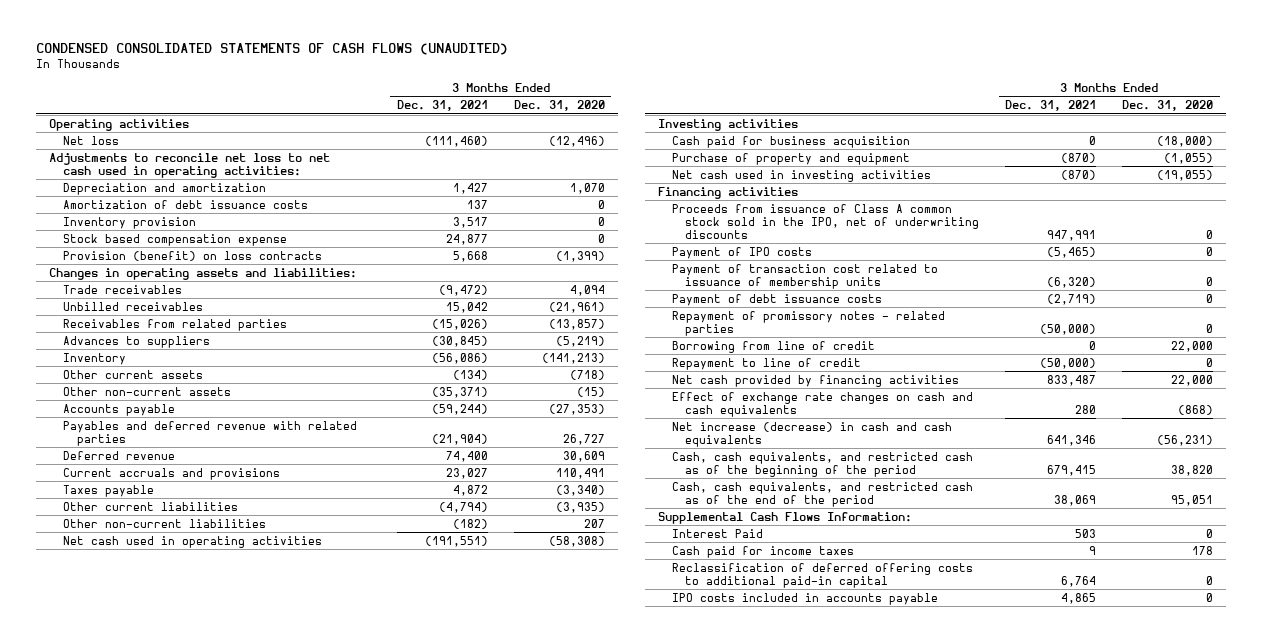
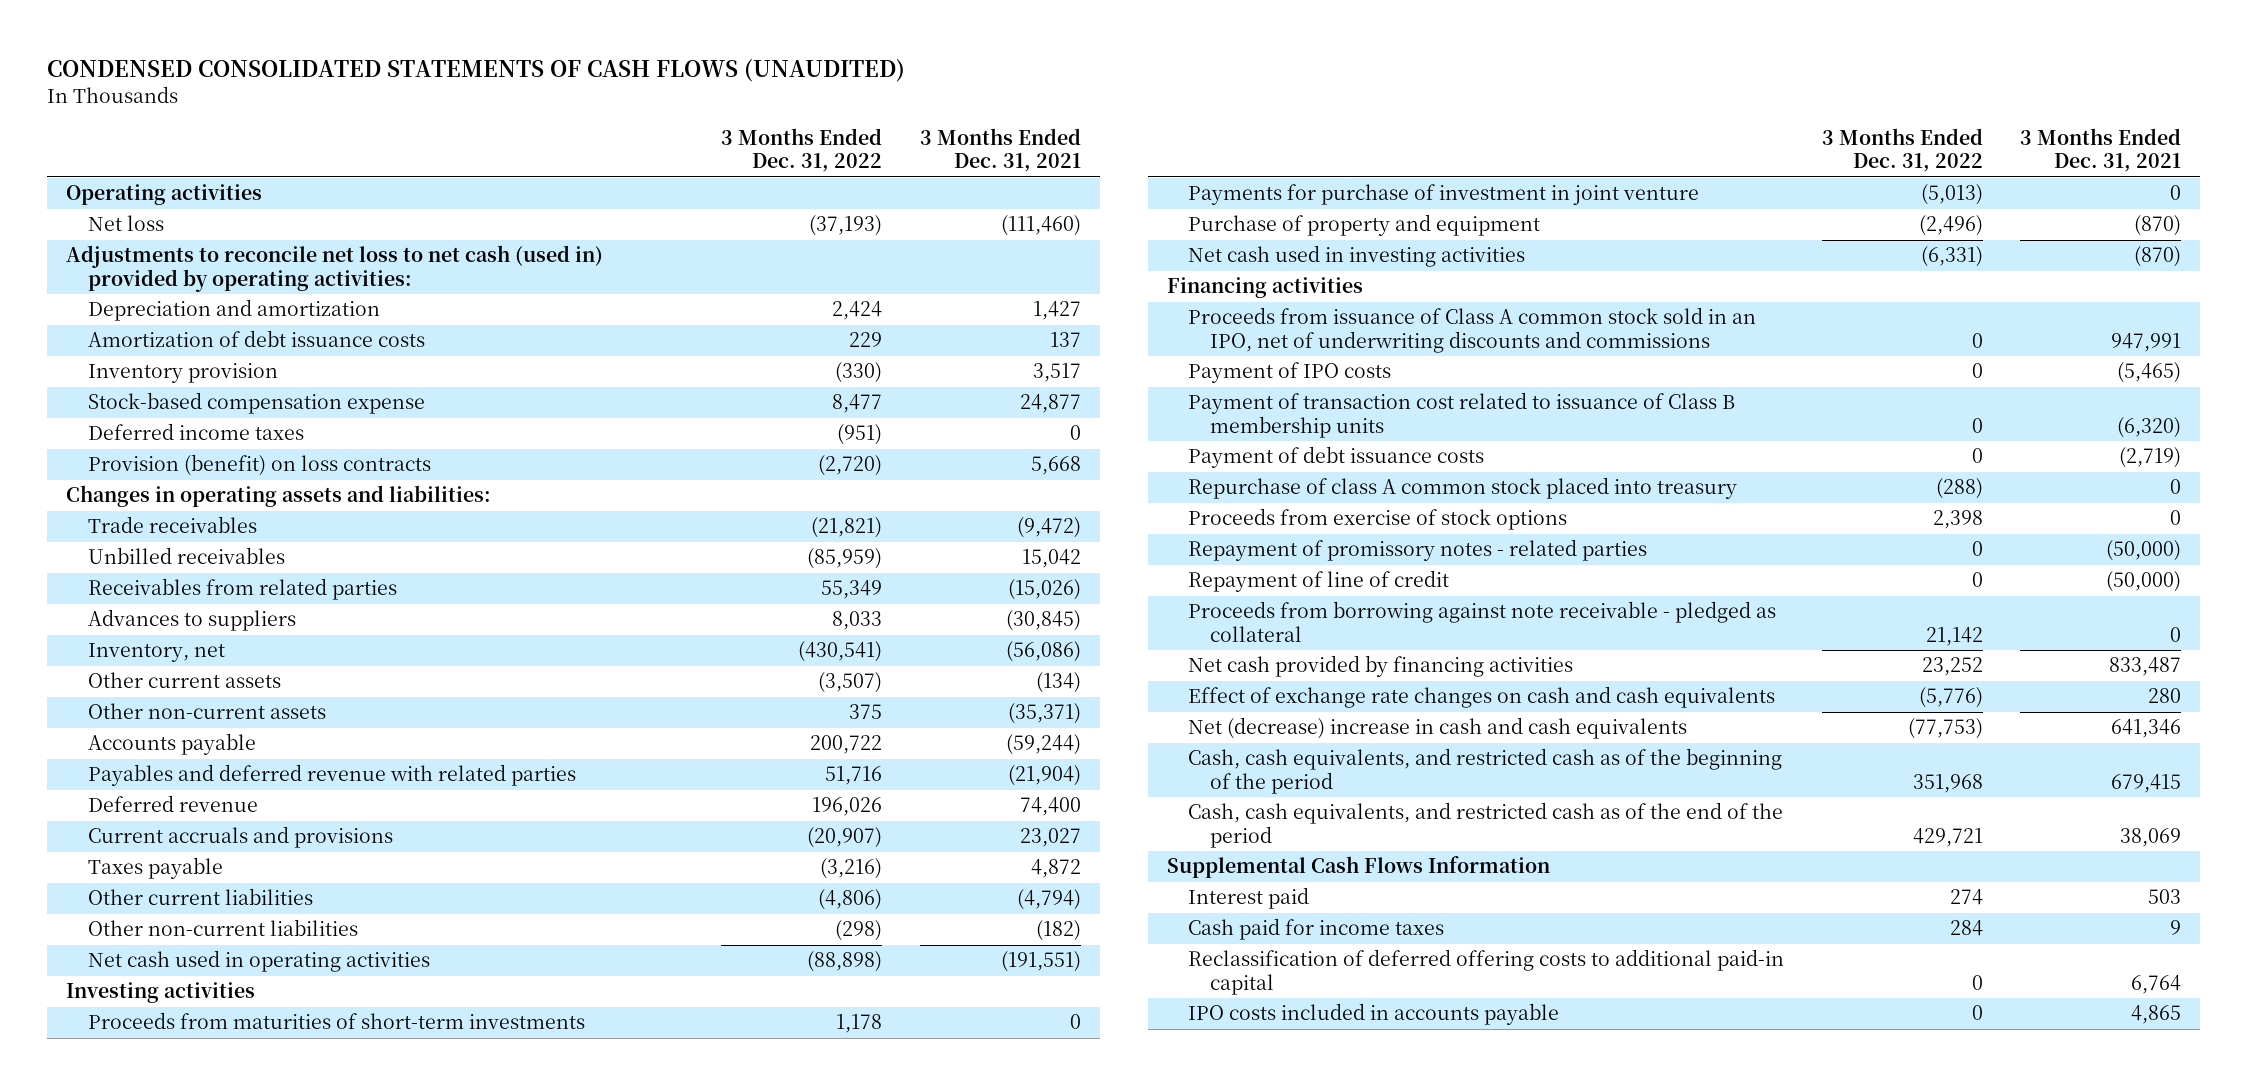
- | 3 Months Ended Dec. 31, 2021 | 3 Months Ended Dec. 31, 2020
+ | 3 Months Ended Dec. 31, 2022 | 3 Months Ended Dec. 31, 2021
- Adjustments to reconcile net loss to net cash used in operating activities:
+ Adjustments to reconcile net loss to net cash (used in) provided by operating activities:
- Stock based compensation expense | 24,877 | 0
+ Stock-based compensation expense | 8,477 | 24,877
+ Deferred income taxes | (951) | 0
- Inventory | (56,086) | (141,213)
+ Inventory, net | (430,541) | (56,086)
- Cash paid for business acquisition | 0 | (18,000)
+ Proceeds from maturities of short-term investments | 1,178 | 0
+ Payments for purchase of investment in joint venture | (5,013) | 0
- Proceeds from issuance of Class A common stock sold in the IPO, net of underwriting discounts | 947,991 | 0
+ Proceeds from issuance of Class A common stock sold in an IPO, net of underwriting discounts and commissions | 0 | 947,991
- Payment of transaction cost related to issuance of membership units | (6,320) | 0
+ Payment of transaction cost related to issuance of Class B membership units | 0 | (6,320)
+ Repurchase of class A common stock placed into treasury | (288) | 0
+ Proceeds from exercise of stock options | 2,398 | 0
- Borrowing from line of credit | 0 | 22,000
- Repayment to line of credit | (50,000) | 0
+ Repayment of line of credit | 0 | (50,000)
+ Proceeds from borrowing against note receivable - pledged as collateral | 21,142 | 0
- Net increase (decrease) in cash and cash equivalents | 641,346 | (56,231)
+ Net (decrease) increase in cash and cash equivalents | (77,753) | 641,346
- Supplemental Cash Flows Information:
- Interest Paid | 503 | 0
+ Supplemental Cash Flows Information
+ Interest paid | 274 | 503

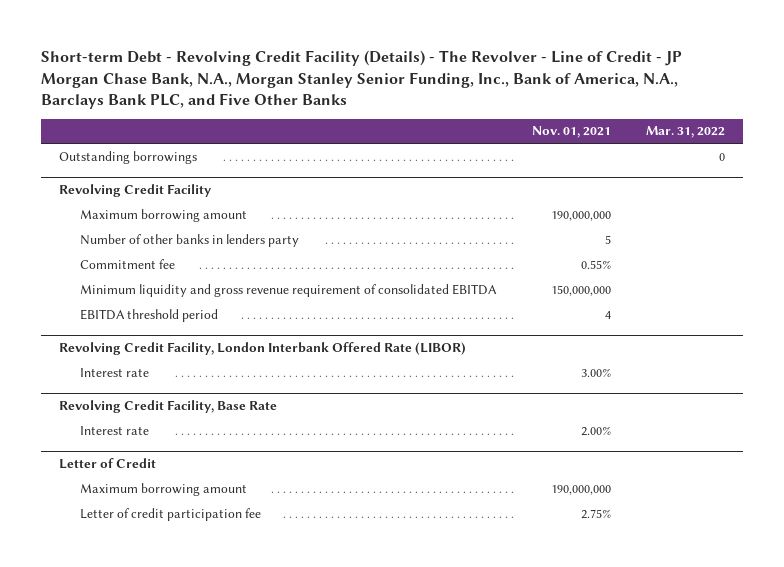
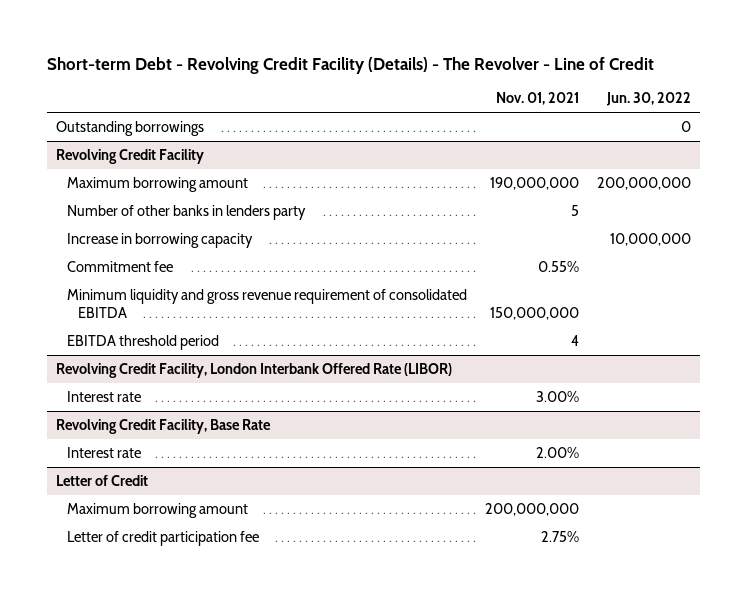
- Short-term Debt - Revolving Credit Facility (Details) - The Revolver - Line of Credit - JP Morgan Chase Bank, N.A., Morgan Stanley Senior Funding, Inc., Bank of America, N.A., Barclays Bank PLC, and Five Other Banks
+ Short-term Debt - Revolving Credit Facility (Details) - The Revolver - Line of Credit
- | Nov. 01, 2021 | Mar. 31, 2022
+ | Nov. 01, 2021 | Jun. 30, 2022
@ Revolving Credit Facility
+ Increase in borrowing capacity | | 10,000,000
@ Letter of Credit
- Maximum borrowing amount | 190,000,000 |
+ Maximum borrowing amount | 200,000,000 |

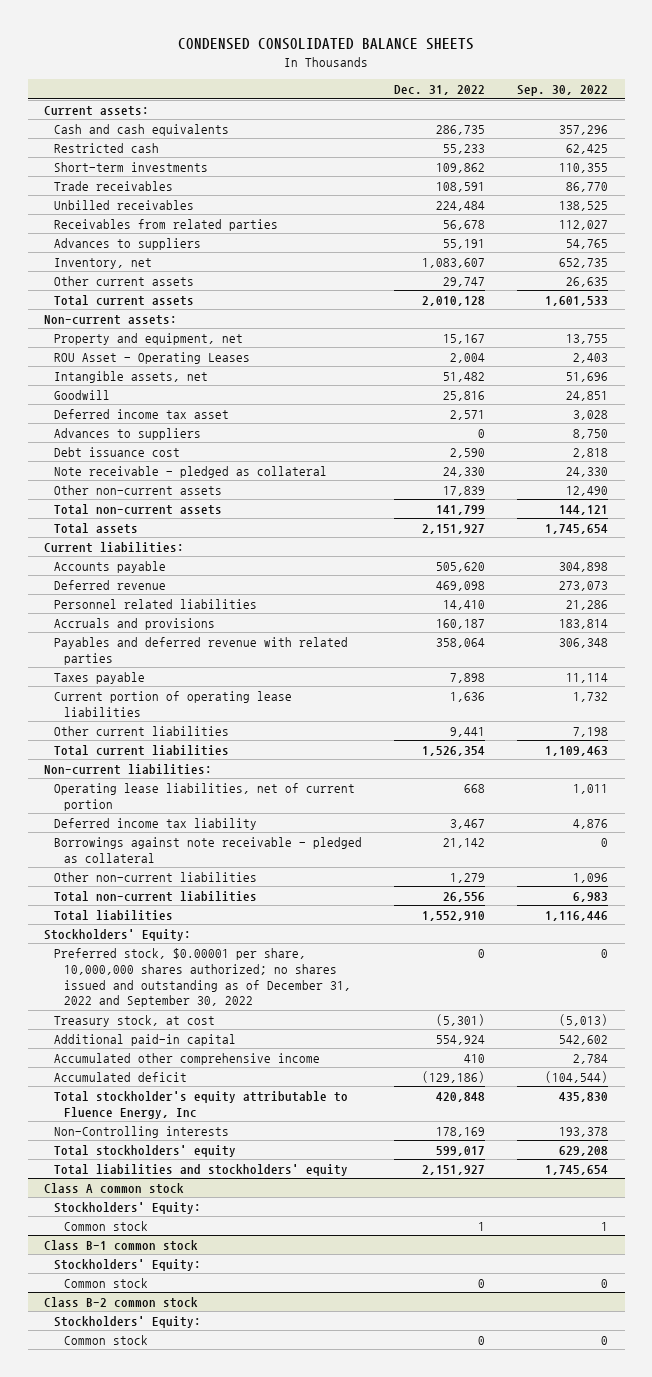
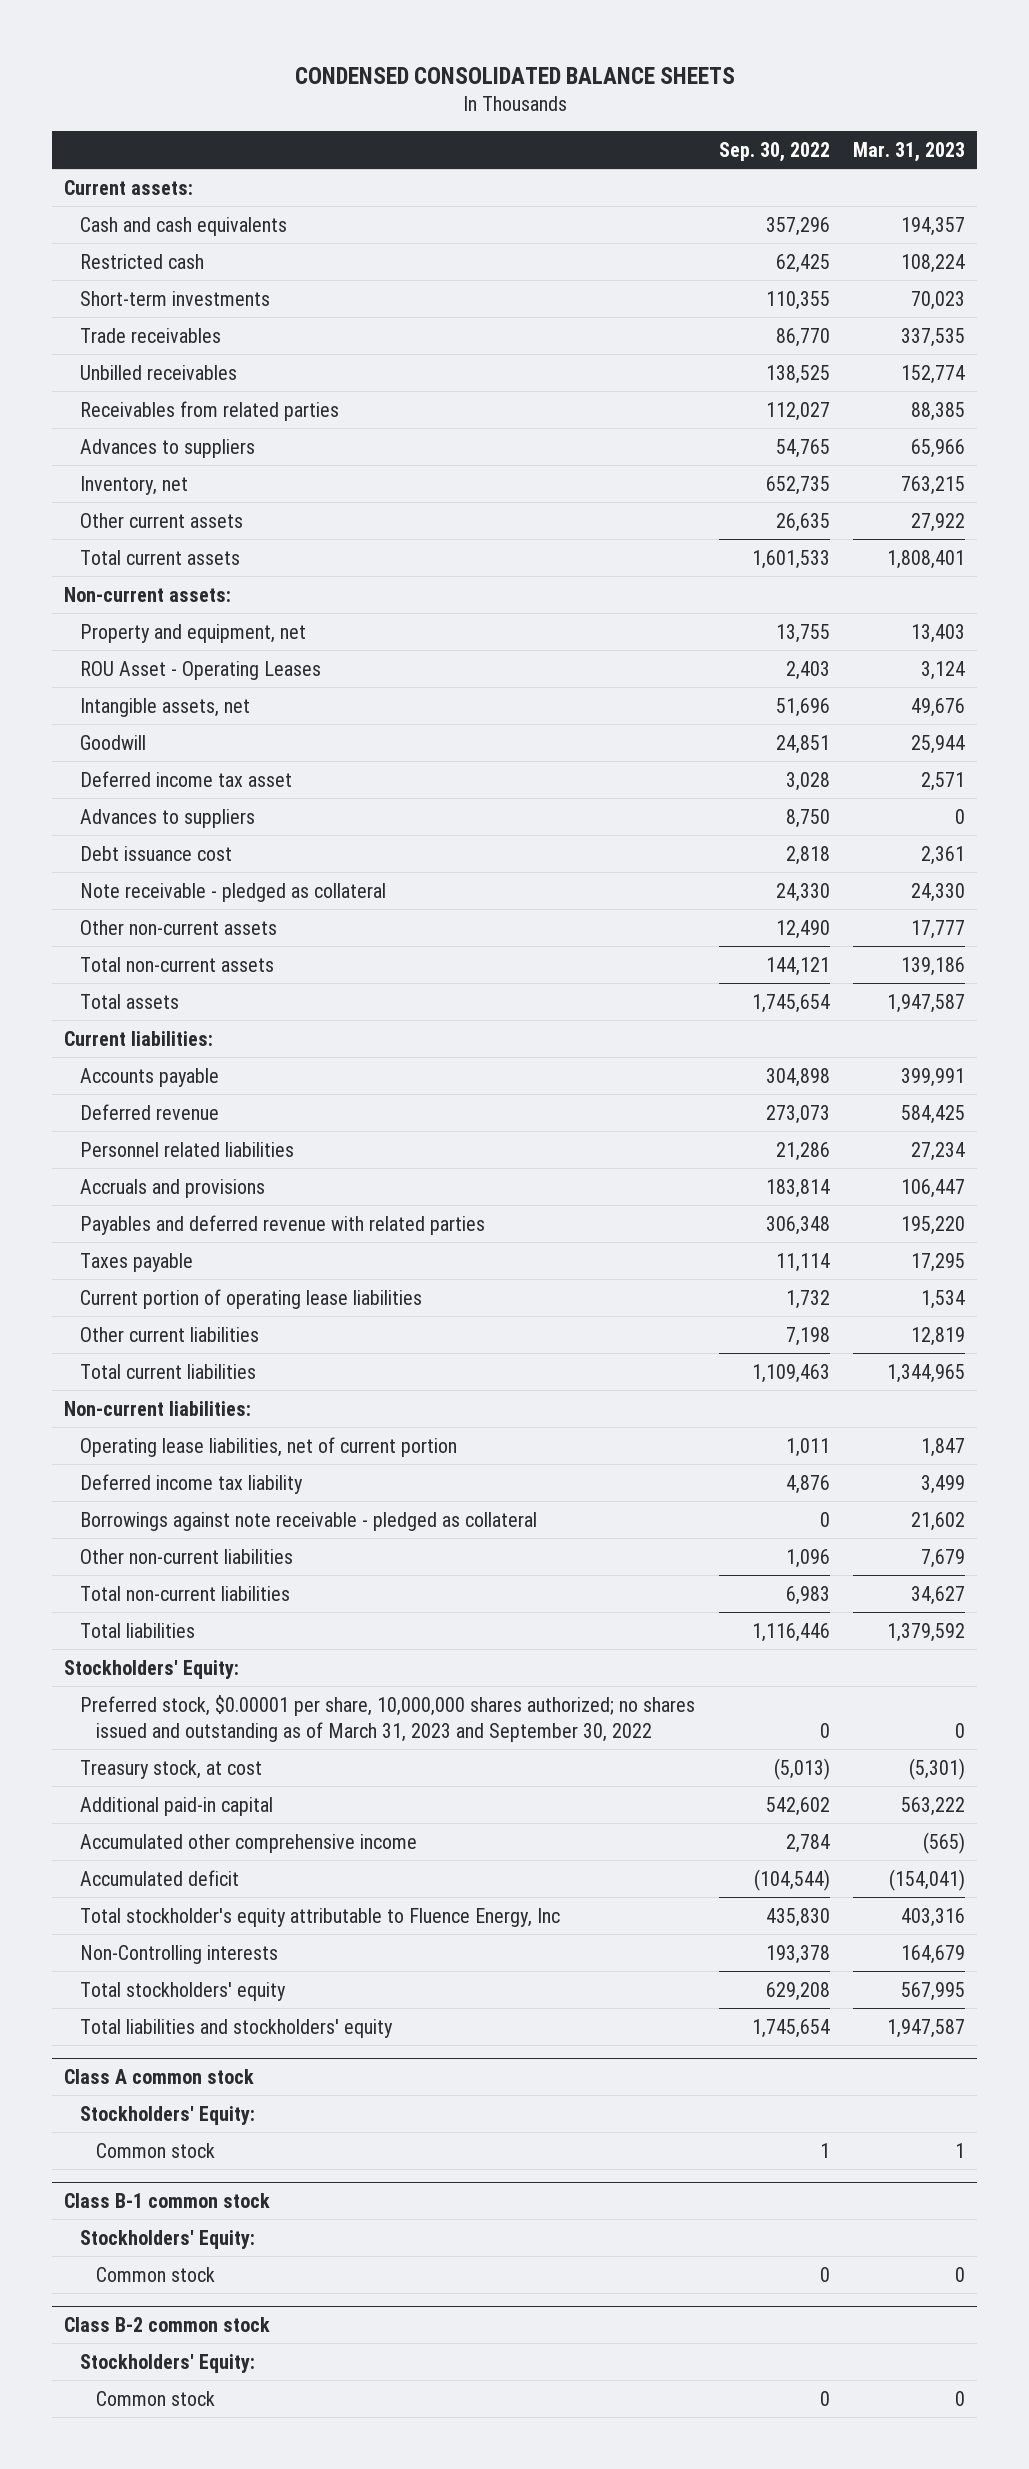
- | Dec. 31, 2022 | Sep. 30, 2022
+ | Sep. 30, 2022 | Mar. 31, 2023
- Preferred stock, $0.00001 per share, 10,000,000 shares authorized; no shares issued and outstanding as of December 31, 2022 and September 30, 2022 | 0 | 0
+ Preferred stock, $0.00001 per share, 10,000,000 shares authorized; no shares issued and outstanding as of March 31, 2023 and September 30, 2022 | 0 | 0

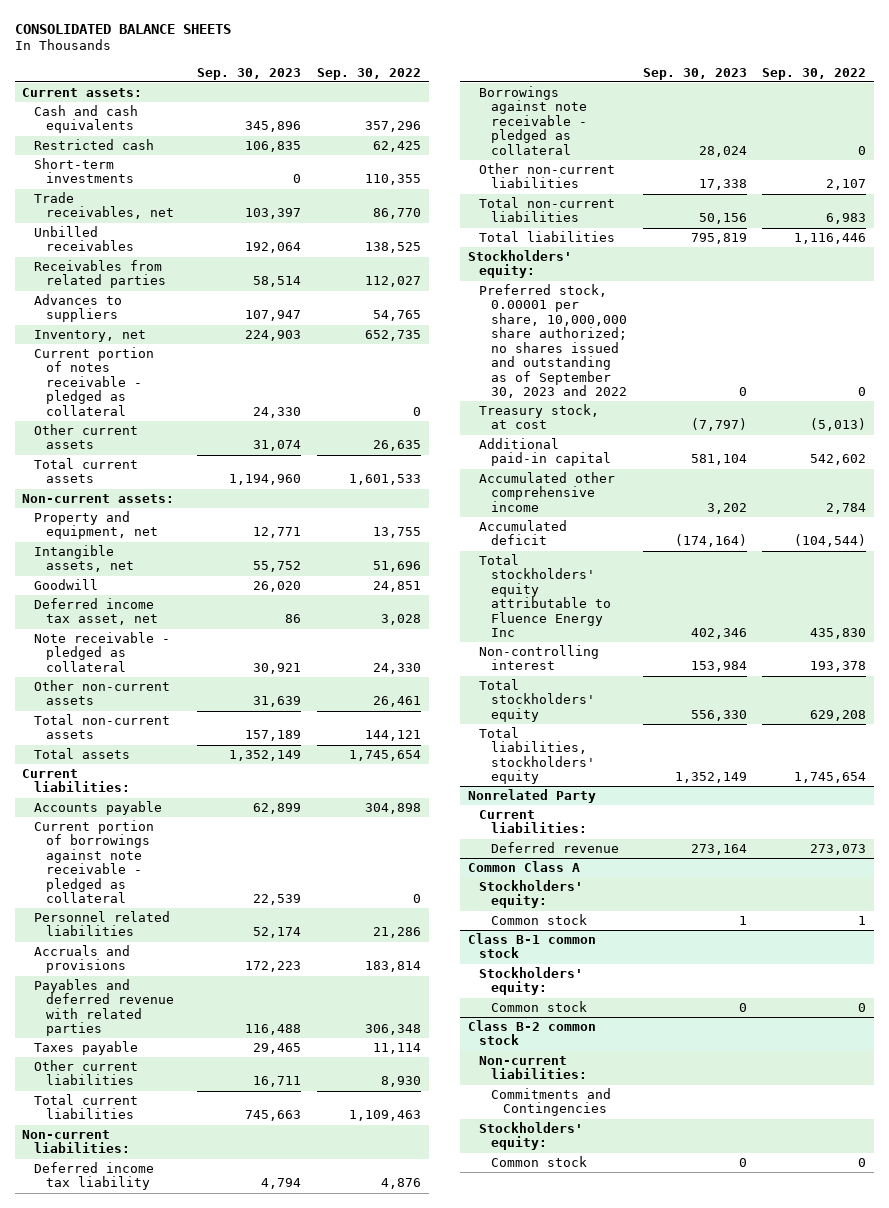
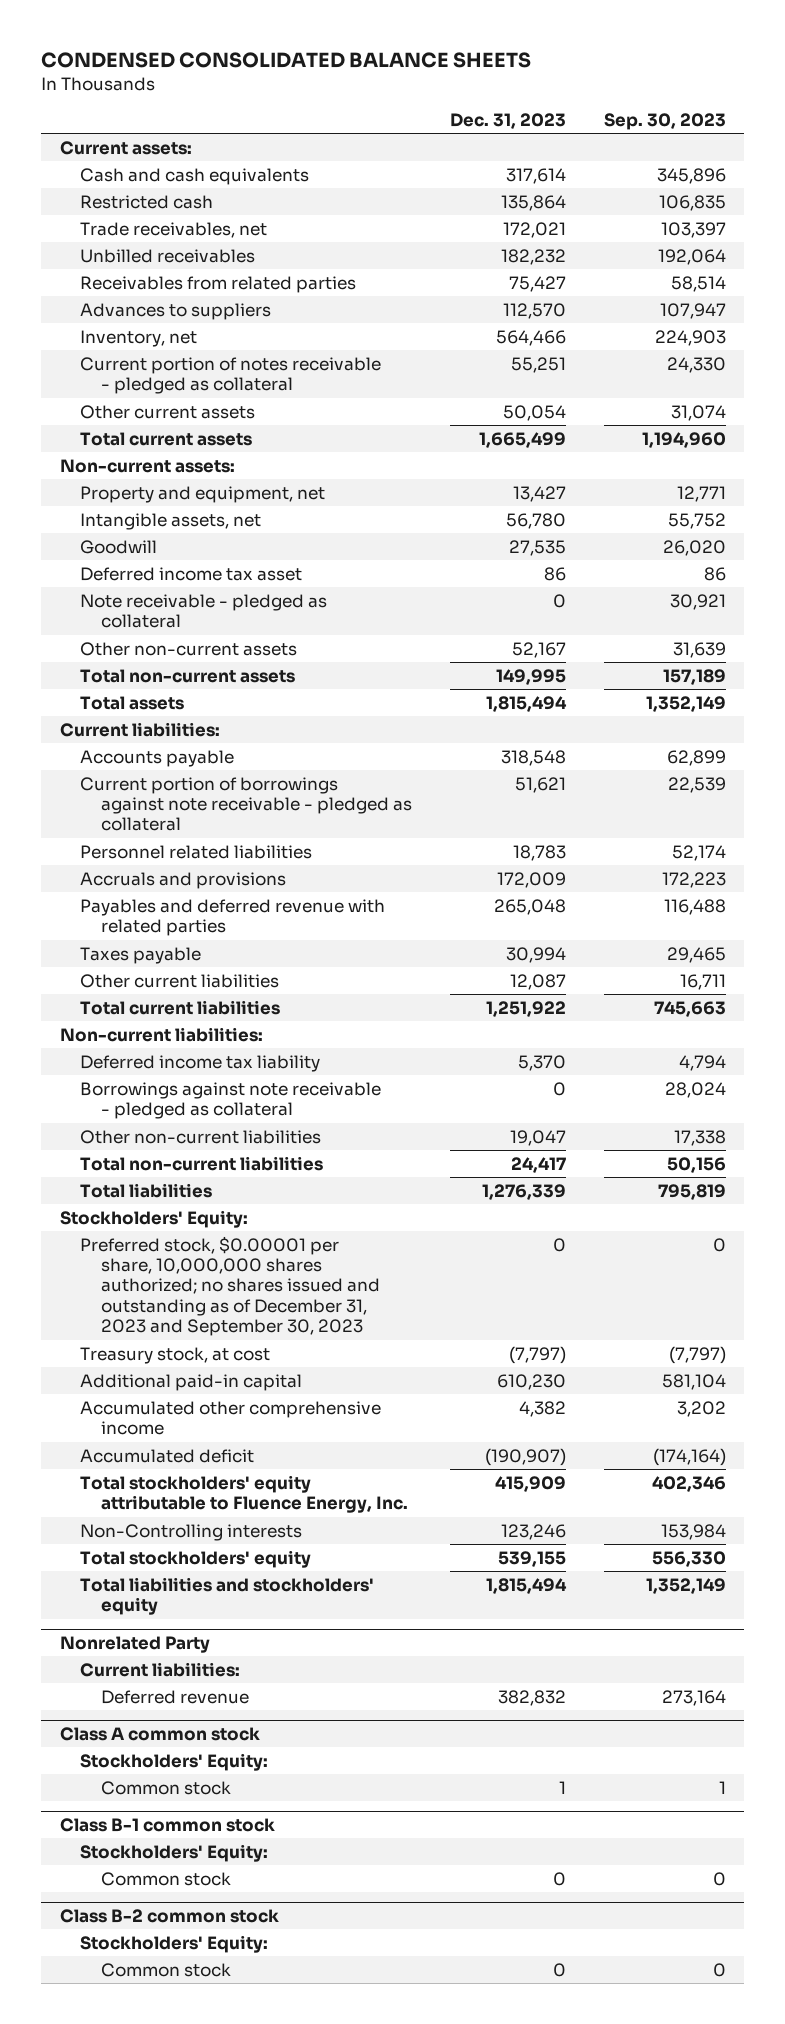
- CONSOLIDATED BALANCE SHEETS
+ CONDENSED CONSOLIDATED BALANCE SHEETS
- | Sep. 30, 2023 | Sep. 30, 2022
+ | Dec. 31, 2023 | Sep. 30, 2023
- Short-term investments | 0 | 110,355
- Deferred income tax asset, net | 86 | 3,028
+ Deferred income tax asset | 86 | 86
- Stockholders' equity:
- Preferred stock, 0.00001 per share, 10,000,000 share authorized; no shares issued and outstanding as of September 30, 2023 and 2022 | 0 | 0
+ Stockholders' Equity:
+ Preferred stock, $0.00001 per share, 10,000,000 shares authorized; no shares issued and outstanding as of December 31, 2023 and September 30, 2023 | 0 | 0
- Total stockholders' equity attributable to Fluence Energy Inc | 402,346 | 435,830
- Non-controlling interest | 153,984 | 193,378
+ Total stockholders' equity attributable to Fluence Energy, Inc. | 415,909 | 402,346
+ Non-Controlling interests | 123,246 | 153,984
- Total liabilities, stockholders' equity | 1,352,149 | 1,745,654
+ Total liabilities and stockholders' equity | 1,815,494 | 1,352,149
- Common Class A
- Stockholders' equity:
+ Class A common stock
+ Stockholders' Equity:
@ Class B-1 common stock
- Stockholders' equity:
+ Stockholders' Equity:
@ Class B-2 common stock
- Non-current liabilities:
- Commitments and Contingencies
- Stockholders' equity:
+ Stockholders' Equity:

